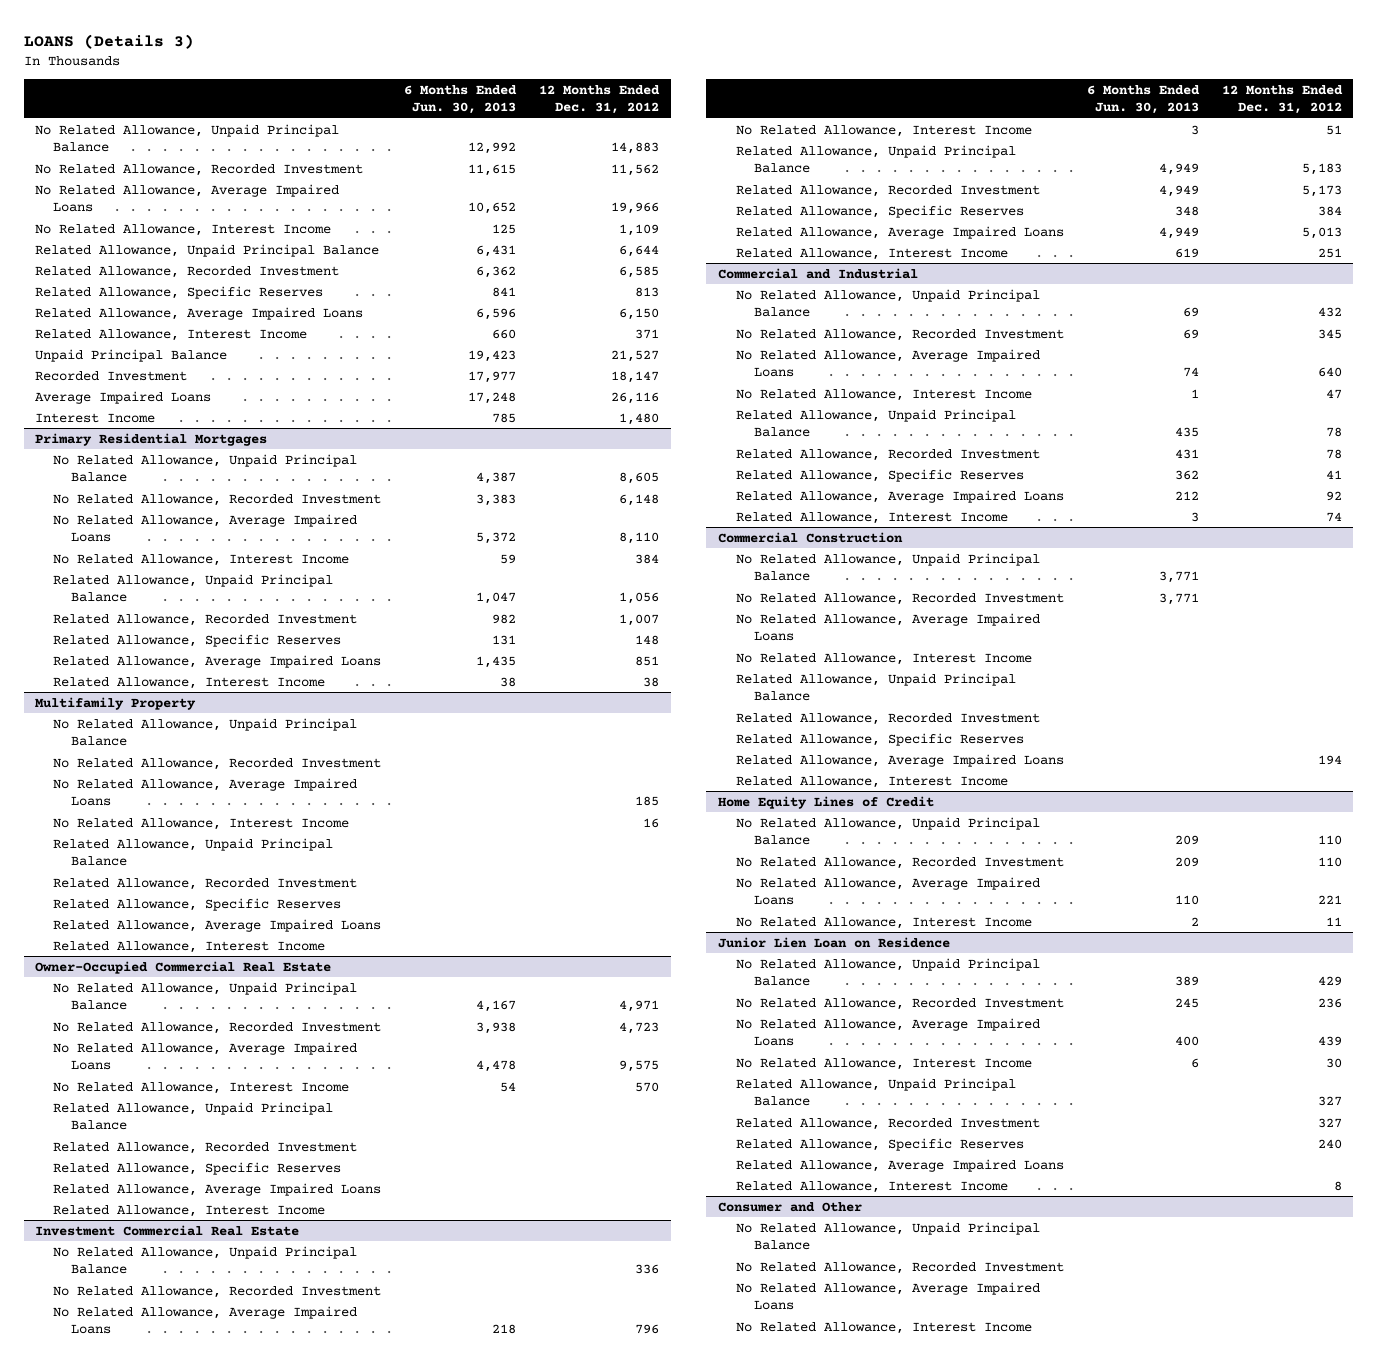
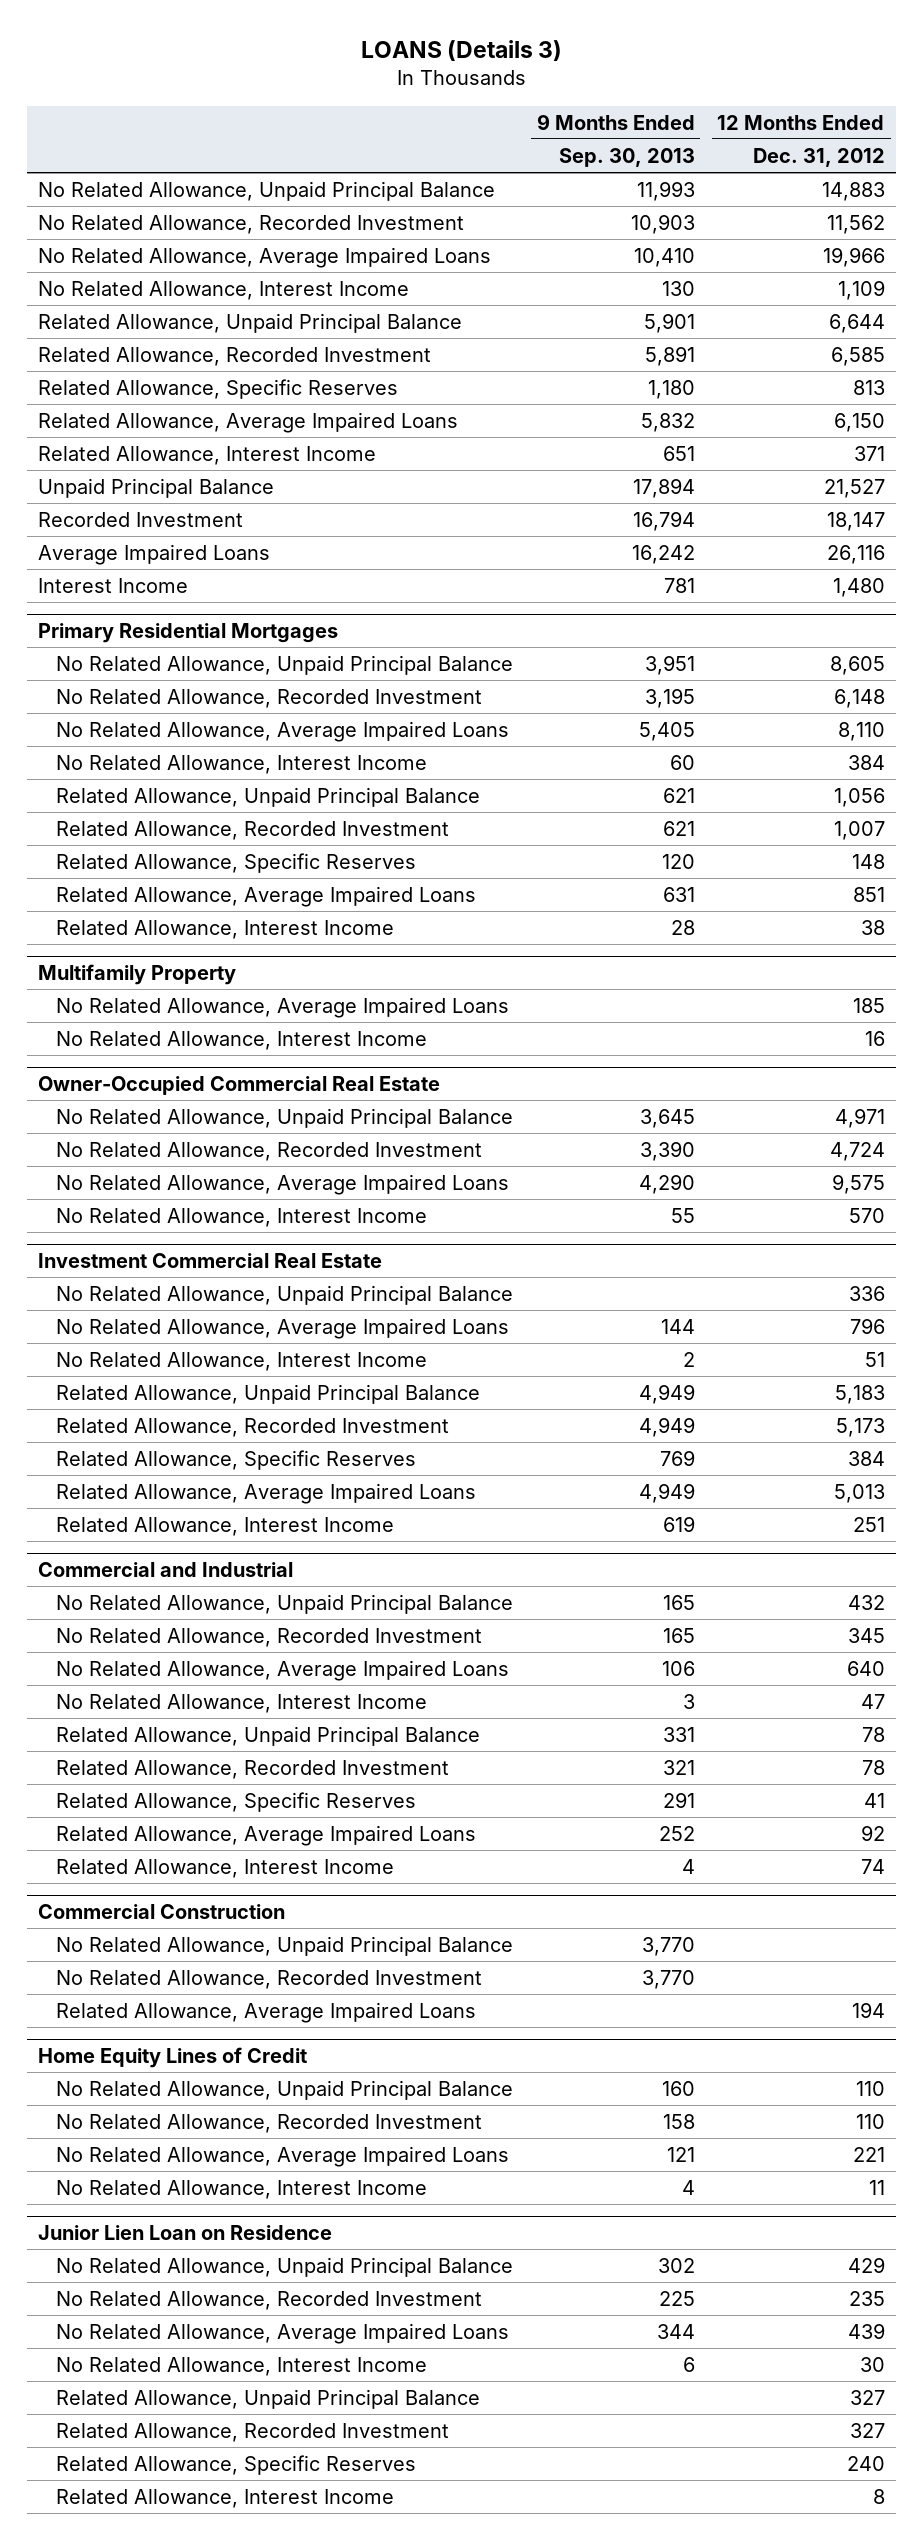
- | 6 Months Ended Jun. 30, 2013 | 12 Months Ended Dec. 31, 2012
+ | 9 Months Ended Sep. 30, 2013 | 12 Months Ended Dec. 31, 2012
@ Multifamily Property
- No Related Allowance, Unpaid Principal Balance
- No Related Allowance, Recorded Investment
- Related Allowance, Unpaid Principal Balance
- Related Allowance, Recorded Investment
- Related Allowance, Specific Reserves
- Related Allowance, Average Impaired Loans
- Related Allowance, Interest Income
@ Owner-Occupied Commercial Real Estate
- No Related Allowance, Recorded Investment | 3,938 | 4,723
+ No Related Allowance, Recorded Investment | 3,390 | 4,724
- Related Allowance, Unpaid Principal Balance
- Related Allowance, Recorded Investment
- Related Allowance, Specific Reserves
- Related Allowance, Average Impaired Loans
- Related Allowance, Interest Income
@ Investment Commercial Real Estate
- No Related Allowance, Recorded Investment
@ Commercial Construction
- No Related Allowance, Average Impaired Loans
- No Related Allowance, Interest Income
- Related Allowance, Unpaid Principal Balance
- Related Allowance, Recorded Investment
- Related Allowance, Specific Reserves
- Related Allowance, Interest Income
@ Junior Lien Loan on Residence
- No Related Allowance, Recorded Investment | 245 | 236
+ No Related Allowance, Recorded Investment | 225 | 235
- Related Allowance, Average Impaired Loans
- Consumer and Other
- No Related Allowance, Unpaid Principal Balance
- No Related Allowance, Recorded Investment
- No Related Allowance, Average Impaired Loans
- No Related Allowance, Interest Income

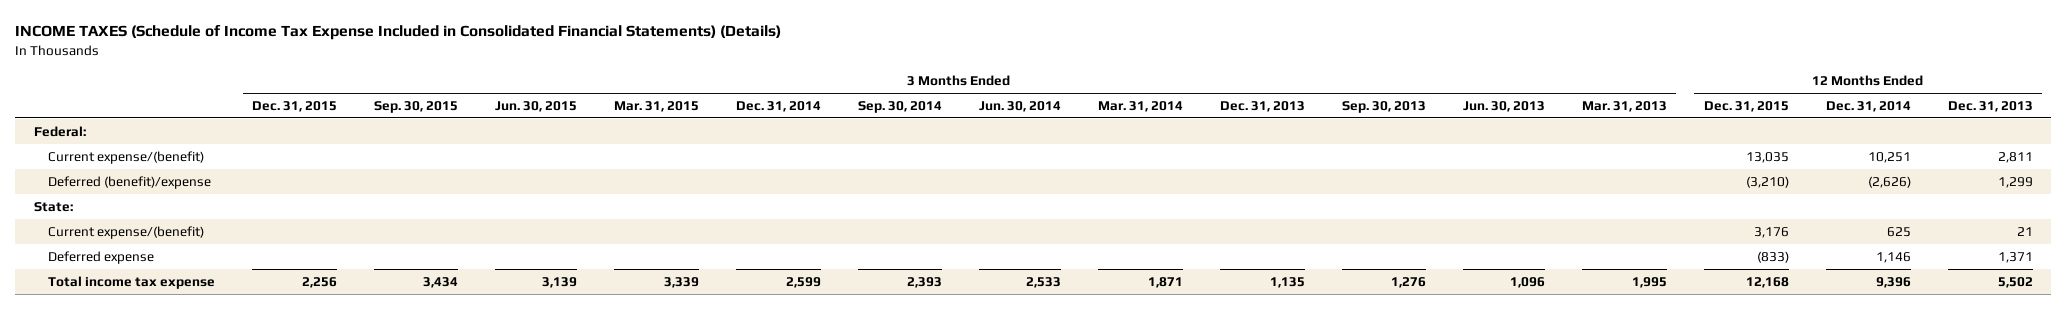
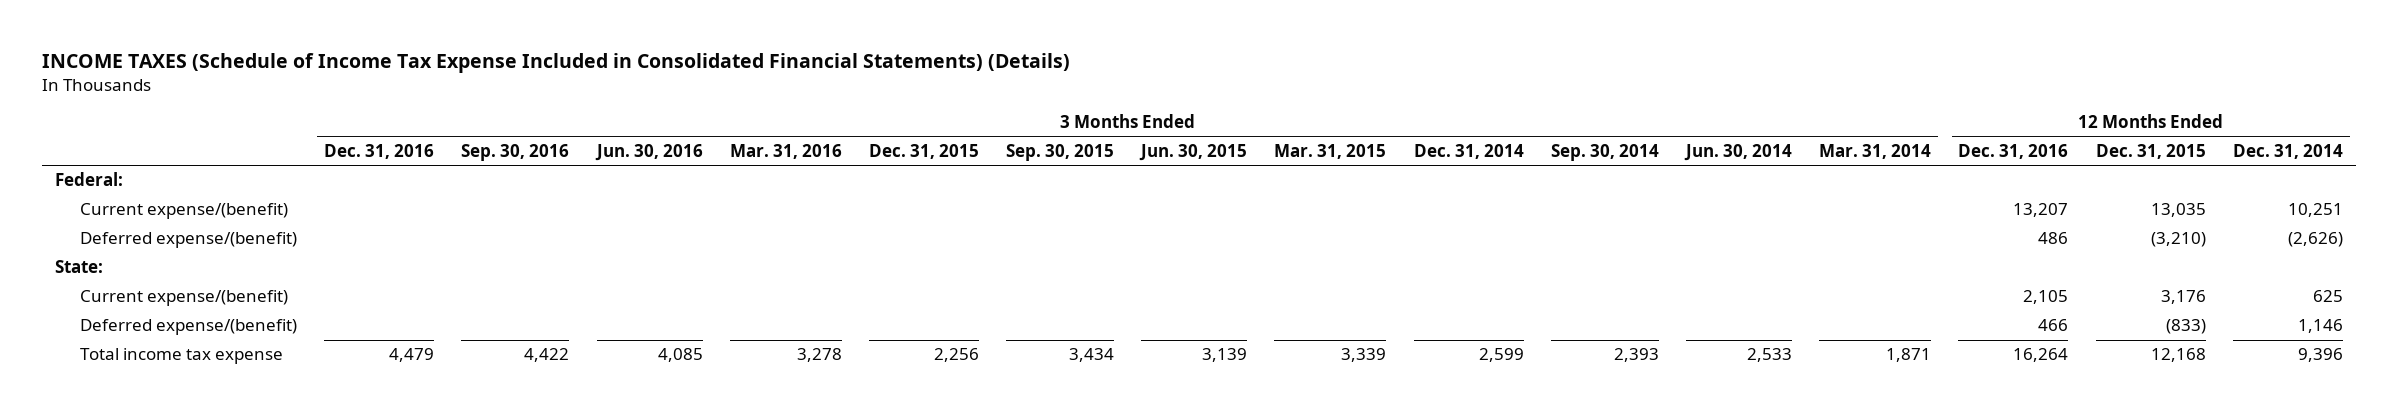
- | 3 Months Ended Dec. 31, 2015 | 3 Months Ended Sep. 30, 2015 | 3 Months Ended Jun. 30, 2015 | 3 Months Ended Mar. 31, 2015 | 3 Months Ended Dec. 31, 2014 | 3 Months Ended Sep. 30, 2014 | 3 Months Ended Jun. 30, 2014 | 3 Months Ended Mar. 31, 2014 | 3 Months Ended Dec. 31, 2013 | 3 Months Ended Sep. 30, 2013 | 3 Months Ended Jun. 30, 2013 | 3 Months Ended Mar. 31, 2013 | 12 Months Ended Dec. 31, 2015 | 12 Months Ended Dec. 31, 2014 | 12 Months Ended Dec. 31, 2013
+ | 3 Months Ended Dec. 31, 2016 | 3 Months Ended Sep. 30, 2016 | 3 Months Ended Jun. 30, 2016 | 3 Months Ended Mar. 31, 2016 | 3 Months Ended Dec. 31, 2015 | 3 Months Ended Sep. 30, 2015 | 3 Months Ended Jun. 30, 2015 | 3 Months Ended Mar. 31, 2015 | 3 Months Ended Dec. 31, 2014 | 3 Months Ended Sep. 30, 2014 | 3 Months Ended Jun. 30, 2014 | 3 Months Ended Mar. 31, 2014 | 12 Months Ended Dec. 31, 2016 | 12 Months Ended Dec. 31, 2015 | 12 Months Ended Dec. 31, 2014
- Deferred (benefit)/expense | | | | | | | | | | | | | (3,210) | (2,626) | 1,299
+ Deferred expense/(benefit) | | | | | | | | | | | | | 486 | (3,210) | (2,626)
- Deferred expense | | | | | | | | | | | | | (833) | 1,146 | 1,371
+ Deferred expense/(benefit) | | | | | | | | | | | | | 466 | (833) | 1,146

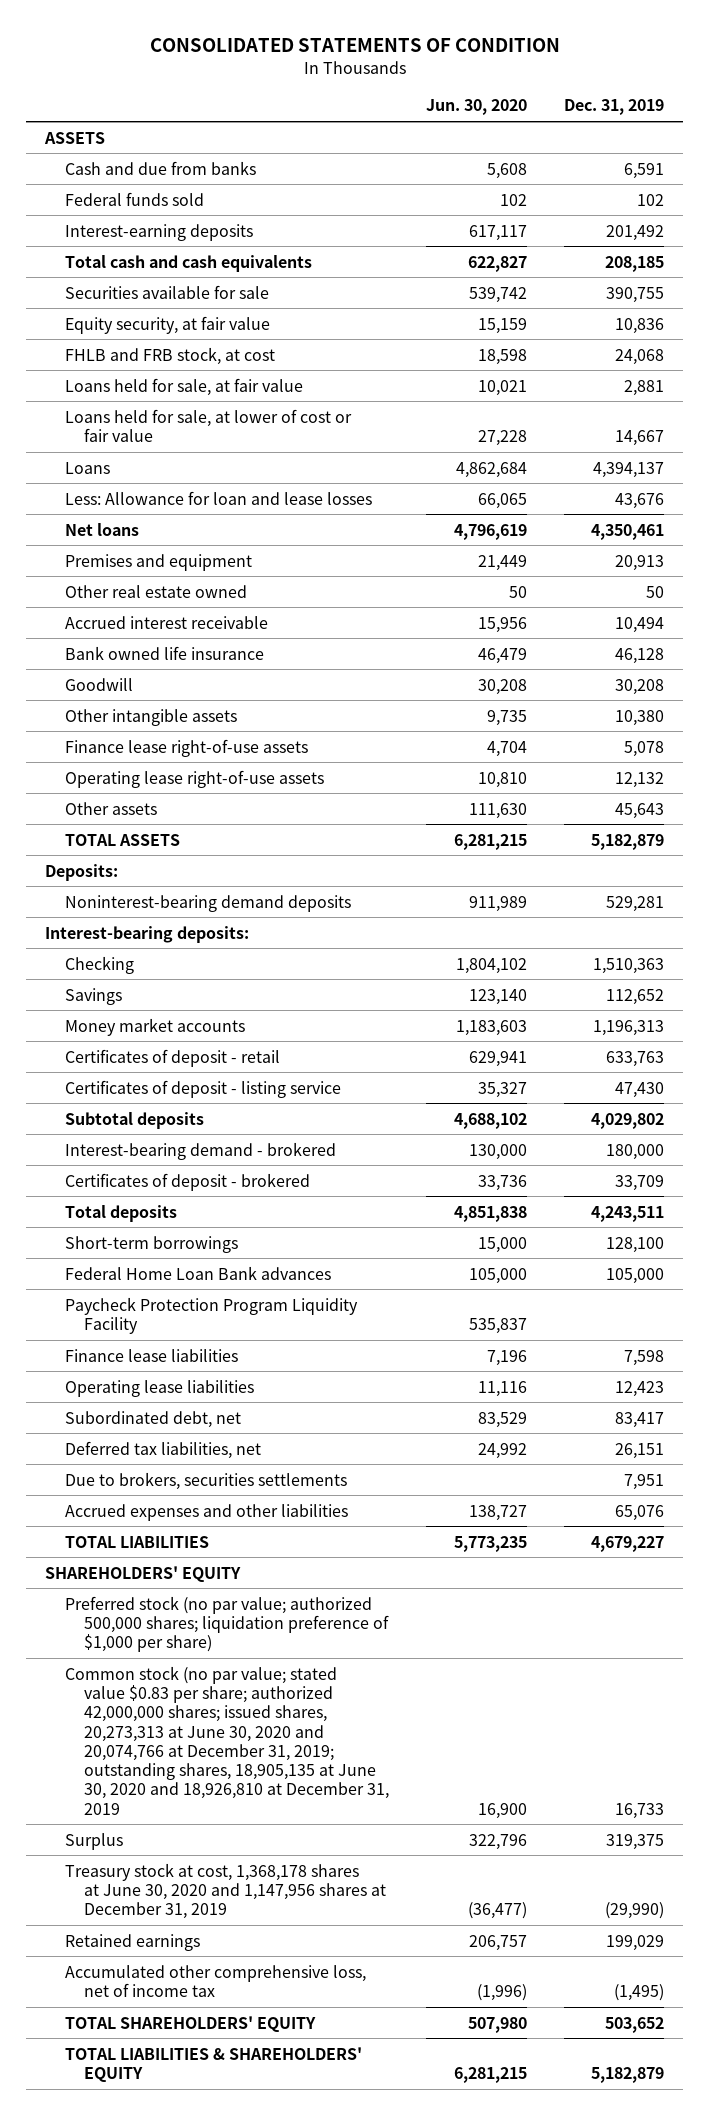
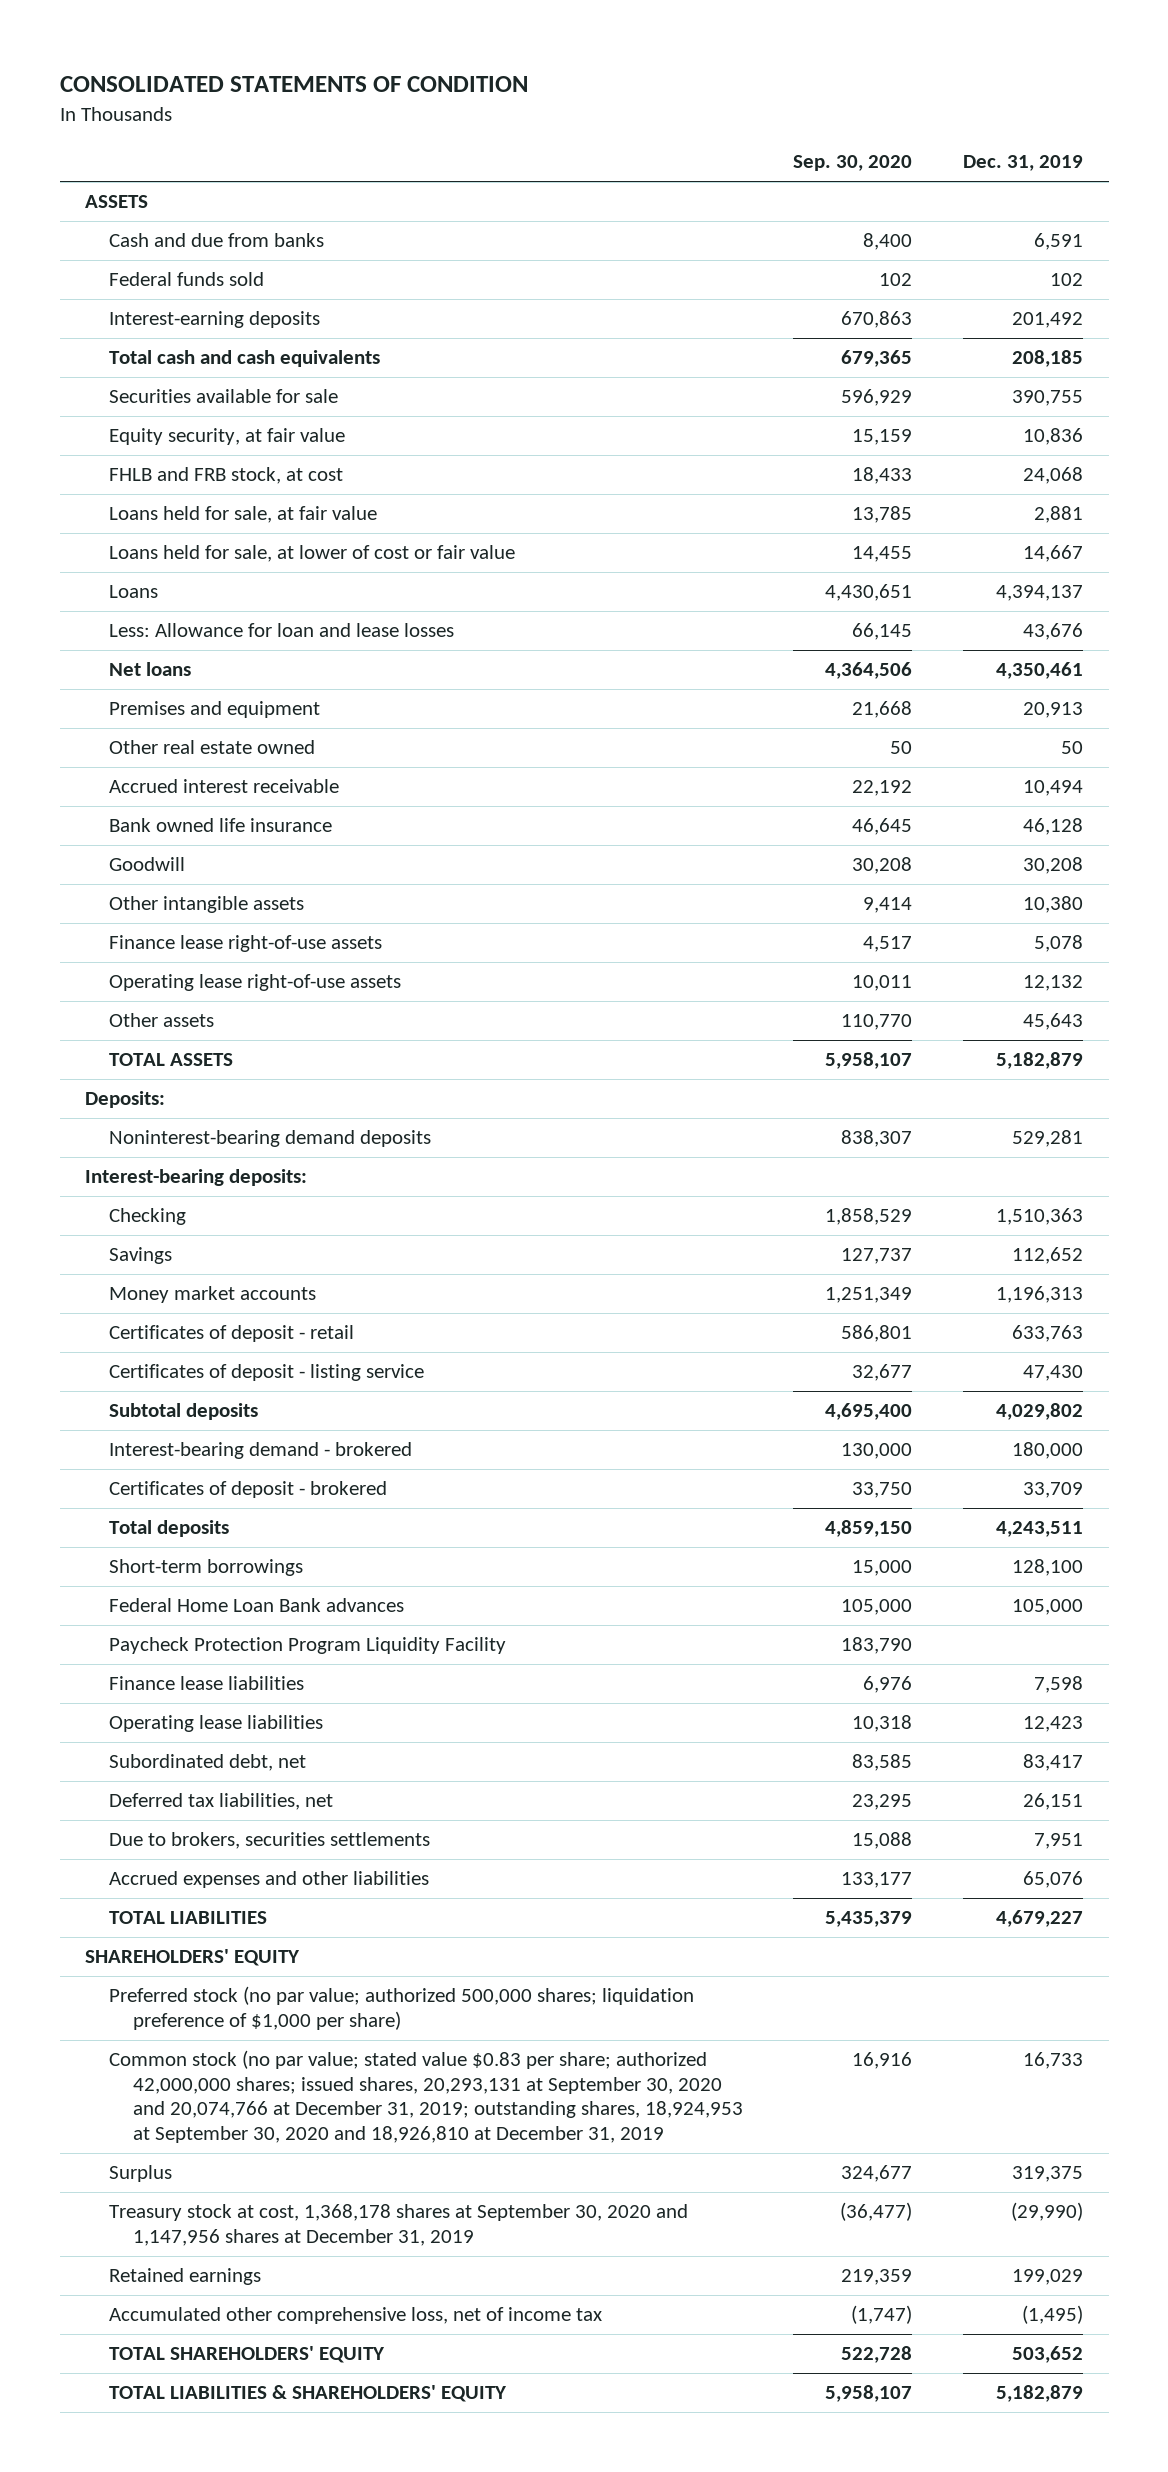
- | Jun. 30, 2020 | Dec. 31, 2019
+ | Sep. 30, 2020 | Dec. 31, 2019
- Common stock (no par value; stated value $0.83 per share; authorized 42,000,000 shares; issued shares, 20,273,313 at June 30, 2020 and 20,074,766 at December 31, 2019; outstanding shares, 18,905,135 at June 30, 2020 and 18,926,810 at December 31, 2019 | 16,900 | 16,733
+ Common stock (no par value; stated value $0.83 per share; authorized 42,000,000 shares; issued shares, 20,293,131 at September 30, 2020 and 20,074,766 at December 31, 2019; outstanding shares, 18,924,953 at September 30, 2020 and 18,926,810 at December 31, 2019 | 16,916 | 16,733
- Treasury stock at cost, 1,368,178 shares at June 30, 2020 and 1,147,956 shares at December 31, 2019 | (36,477) | (29,990)
+ Treasury stock at cost, 1,368,178 shares at September 30, 2020 and 1,147,956 shares at December 31, 2019 | (36,477) | (29,990)

